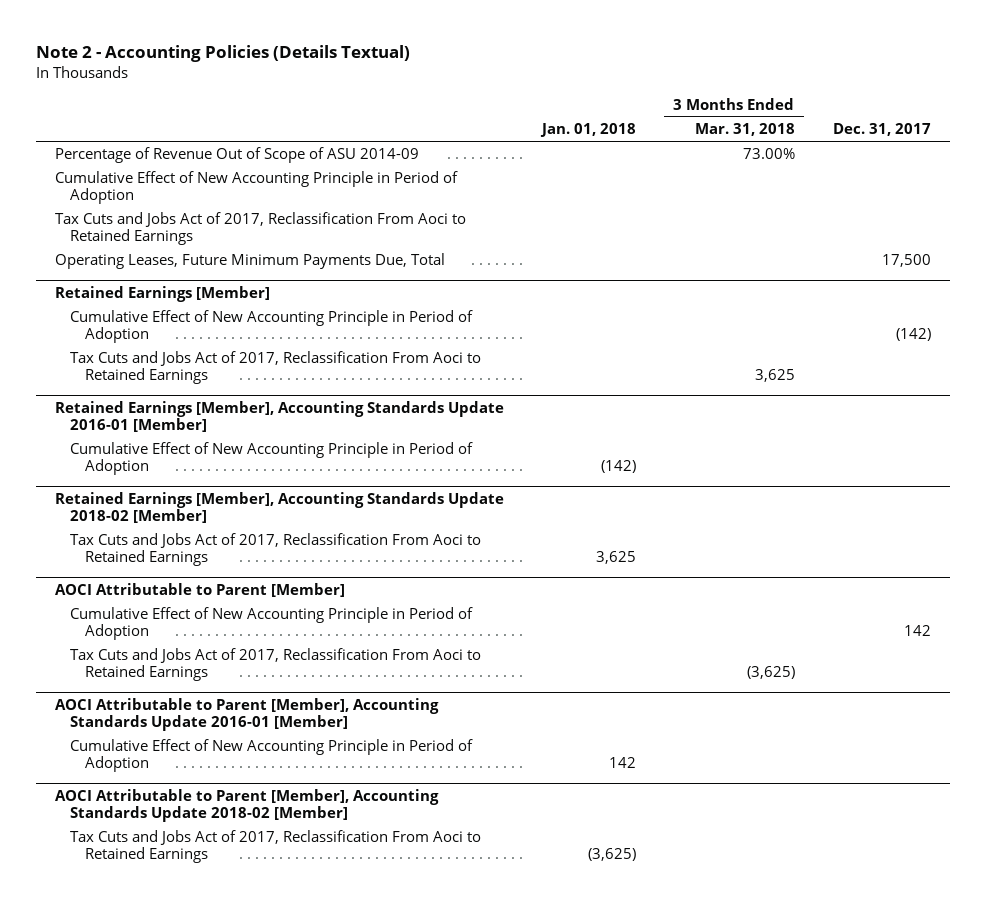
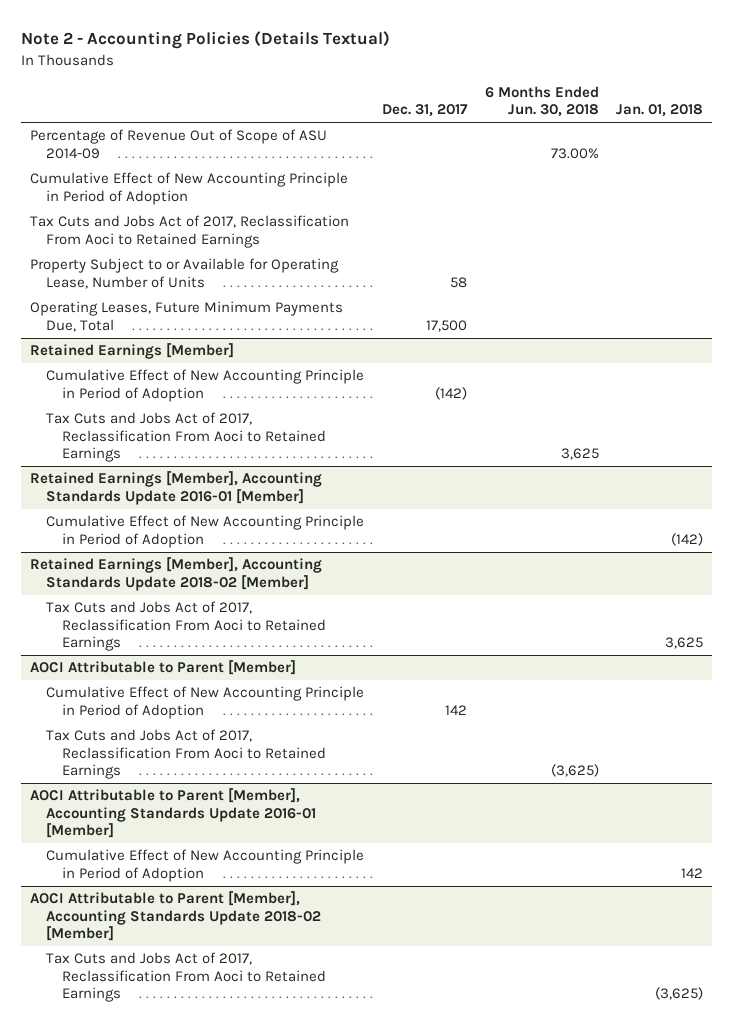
- | Jan. 01, 2018 | 3 Months Ended Mar. 31, 2018 | Dec. 31, 2017
+ | Dec. 31, 2017 | 6 Months Ended Jun. 30, 2018 | Jan. 01, 2018
+ Property Subject to or Available for Operating Lease, Number of Units | 58 | |

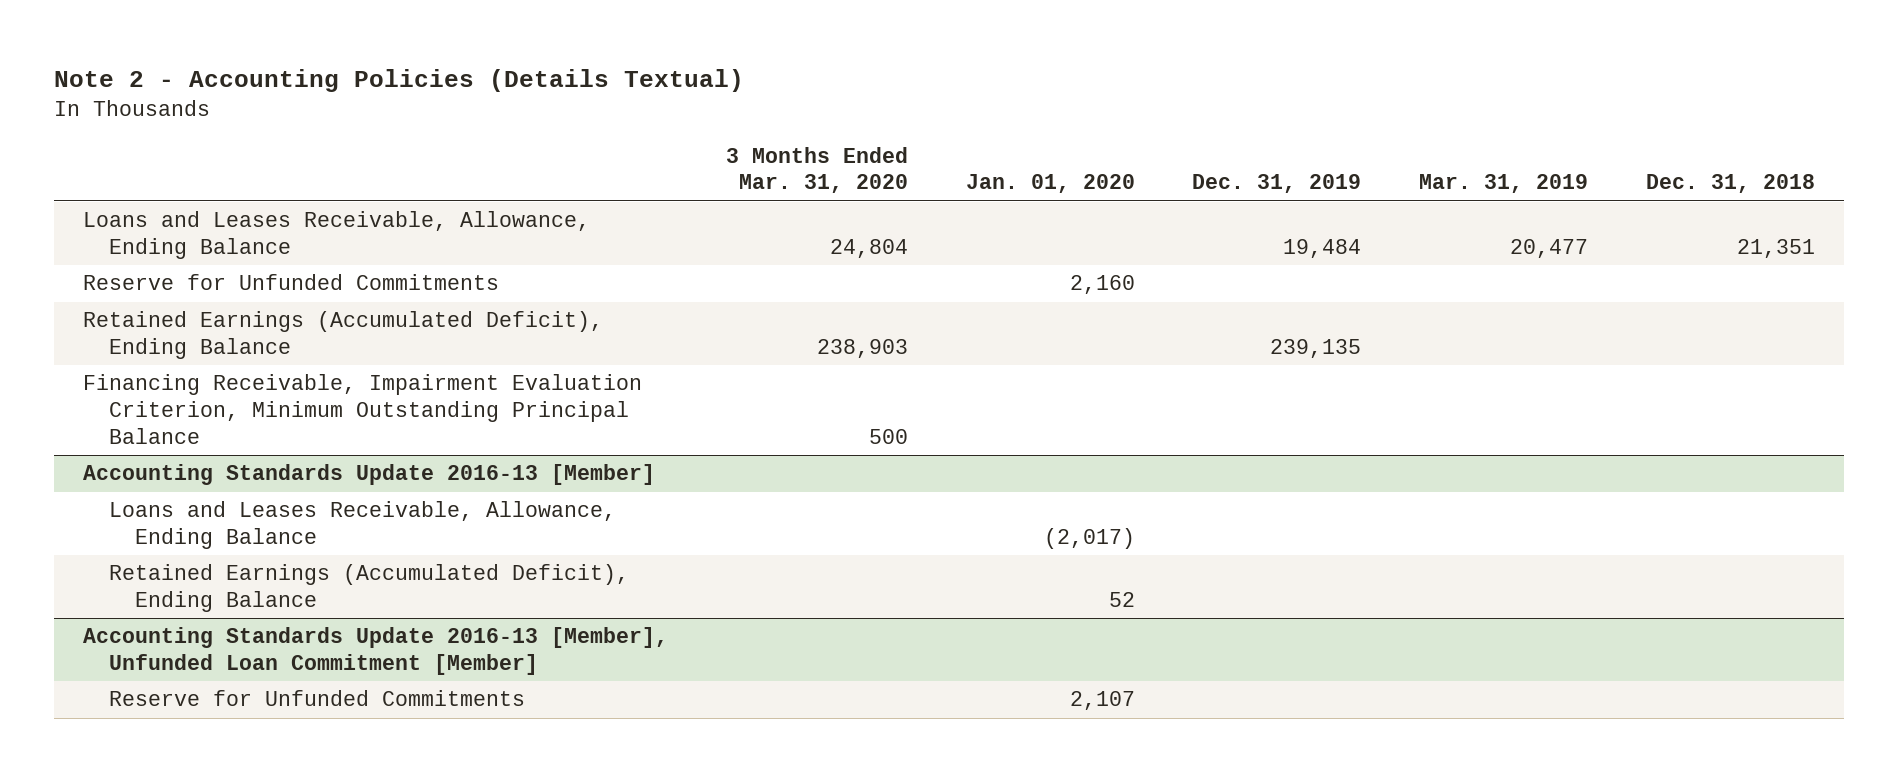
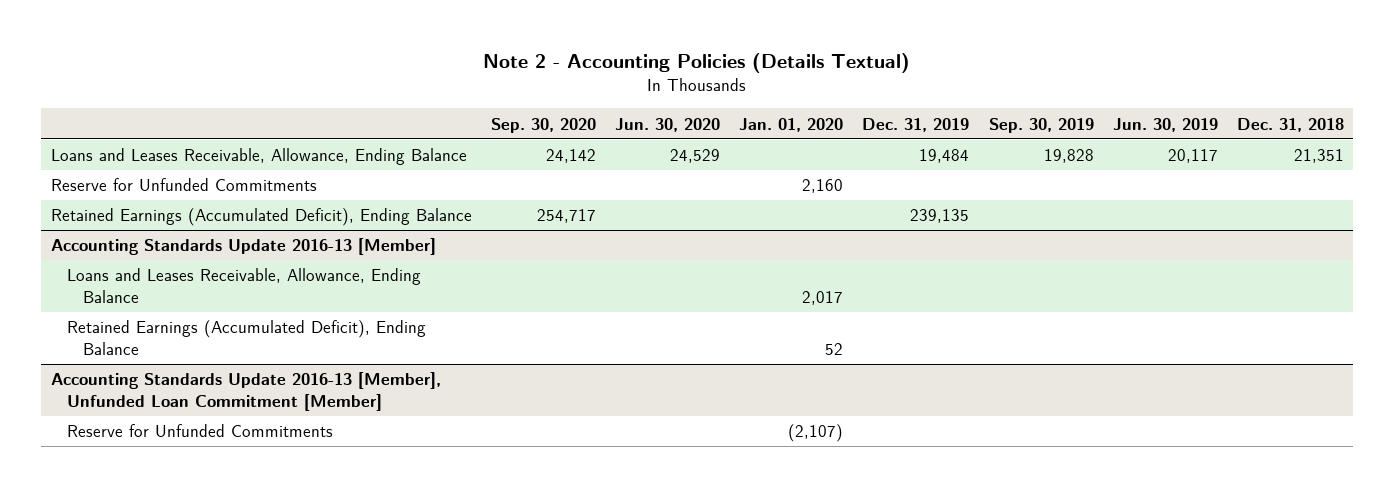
- | 3 Months Ended Mar. 31, 2020 | Jan. 01, 2020 | Dec. 31, 2019 | Mar. 31, 2019 | Dec. 31, 2018
+ | Sep. 30, 2020 | Jun. 30, 2020 | Jan. 01, 2020 | Dec. 31, 2019 | Sep. 30, 2019 | Jun. 30, 2019 | Dec. 31, 2018
- Financing Receivable, Impairment Evaluation Criterion, Minimum Outstanding Principal Balance | 500 | | | |
@ Accounting Standards Update 2016-13 [Member]
- Loans and Leases Receivable, Allowance, Ending Balance | | (2,017) | | |
+ Loans and Leases Receivable, Allowance, Ending Balance | | | 2,017 | | | |
@ Accounting Standards Update 2016-13 [Member], Unfunded Loan Commitment [Member]
- Reserve for Unfunded Commitments | | 2,107 | | |
+ Reserve for Unfunded Commitments | | | (2,107) | | | |

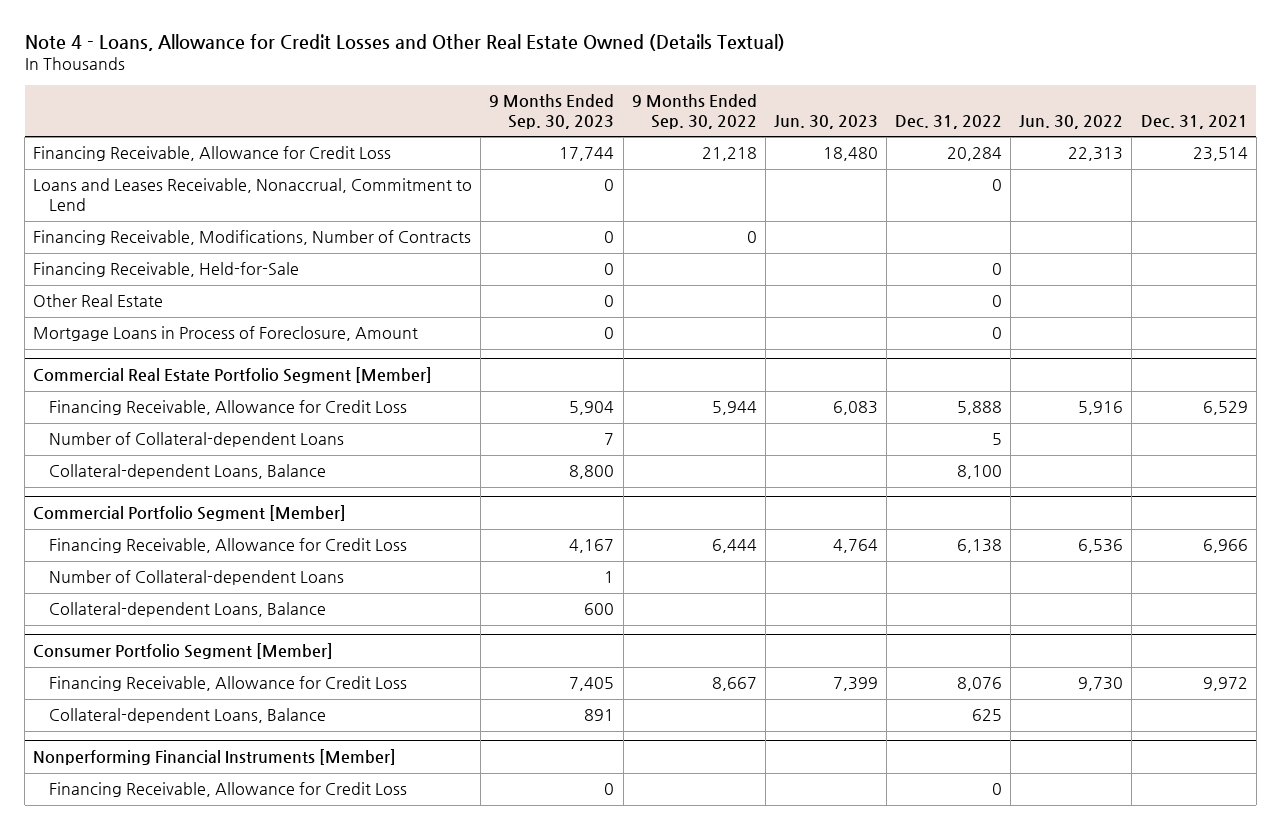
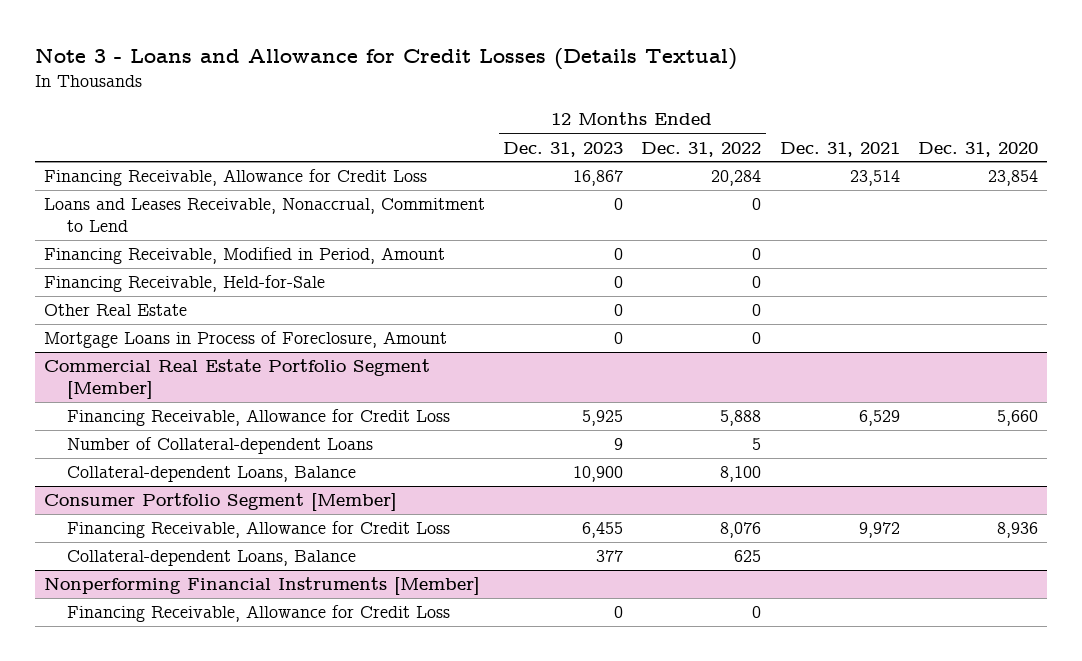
- Note 4 - Loans, Allowance for Credit Losses and Other Real Estate Owned (Details Textual)
+ Note 3 - Loans and Allowance for Credit Losses (Details Textual)
- | 9 Months Ended Sep. 30, 2023 | 9 Months Ended Sep. 30, 2022 | Jun. 30, 2023 | Dec. 31, 2022 | Jun. 30, 2022 | Dec. 31, 2021
+ | 12 Months Ended Dec. 31, 2023 | 12 Months Ended Dec. 31, 2022 | Dec. 31, 2021 | Dec. 31, 2020
- Financing Receivable, Modifications, Number of Contracts | 0 | 0 | | | |
+ Financing Receivable, Modified in Period, Amount | 0 | 0 | |
- Commercial Portfolio Segment [Member]
- Financing Receivable, Allowance for Credit Loss | 4,167 | 6,444 | 4,764 | 6,138 | 6,536 | 6,966
- Number of Collateral-dependent Loans | 1 | | | | |
- Collateral-dependent Loans, Balance | 600 | | | | |

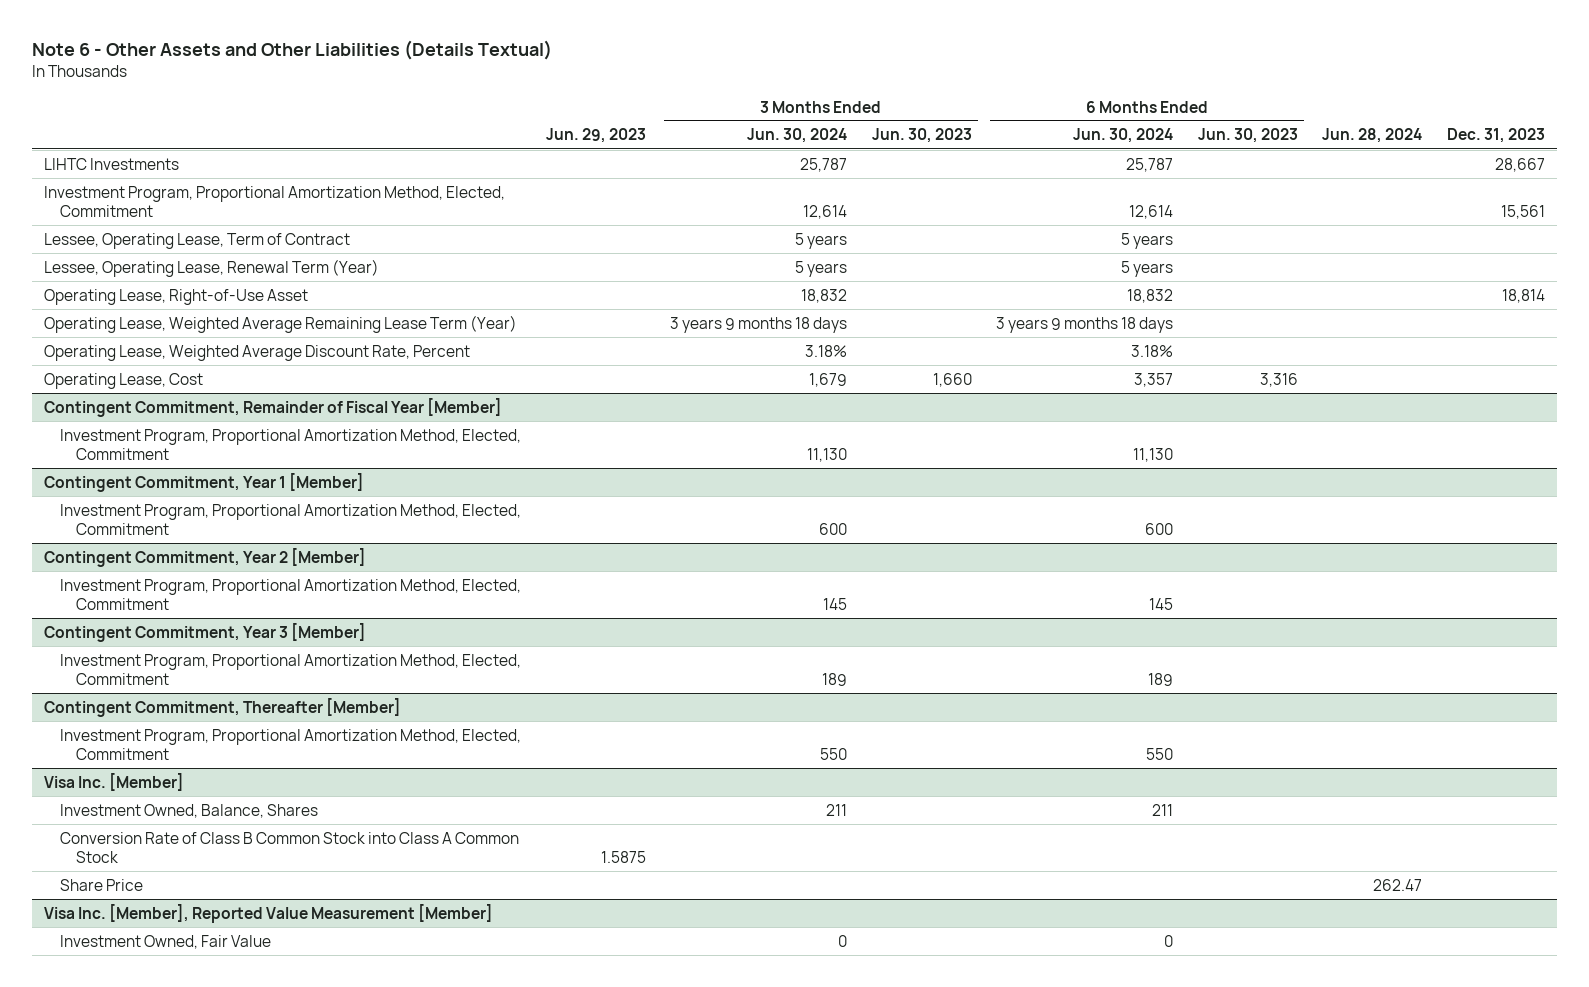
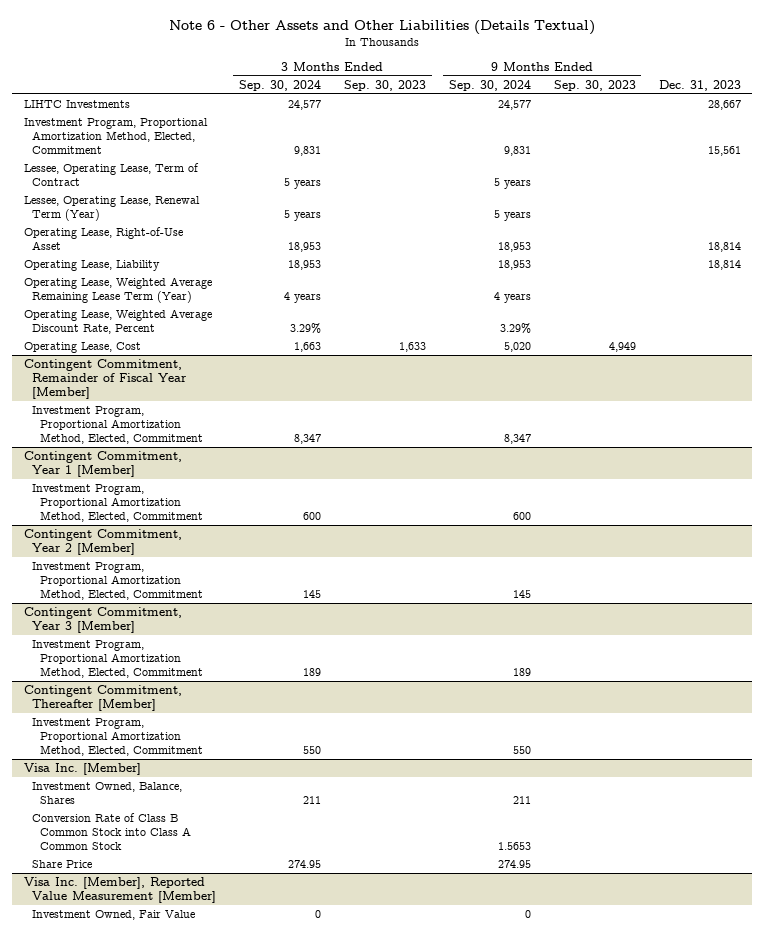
- | Jun. 29, 2023 | 3 Months Ended Jun. 30, 2024 | 3 Months Ended Jun. 30, 2023 | 6 Months Ended Jun. 30, 2024 | 6 Months Ended Jun. 30, 2023 | Jun. 28, 2024 | Dec. 31, 2023
+ | 3 Months Ended Sep. 30, 2024 | 3 Months Ended Sep. 30, 2023 | 9 Months Ended Sep. 30, 2024 | 9 Months Ended Sep. 30, 2023 | Dec. 31, 2023
+ Operating Lease, Liability | 18,953 | | 18,953 | | 18,814

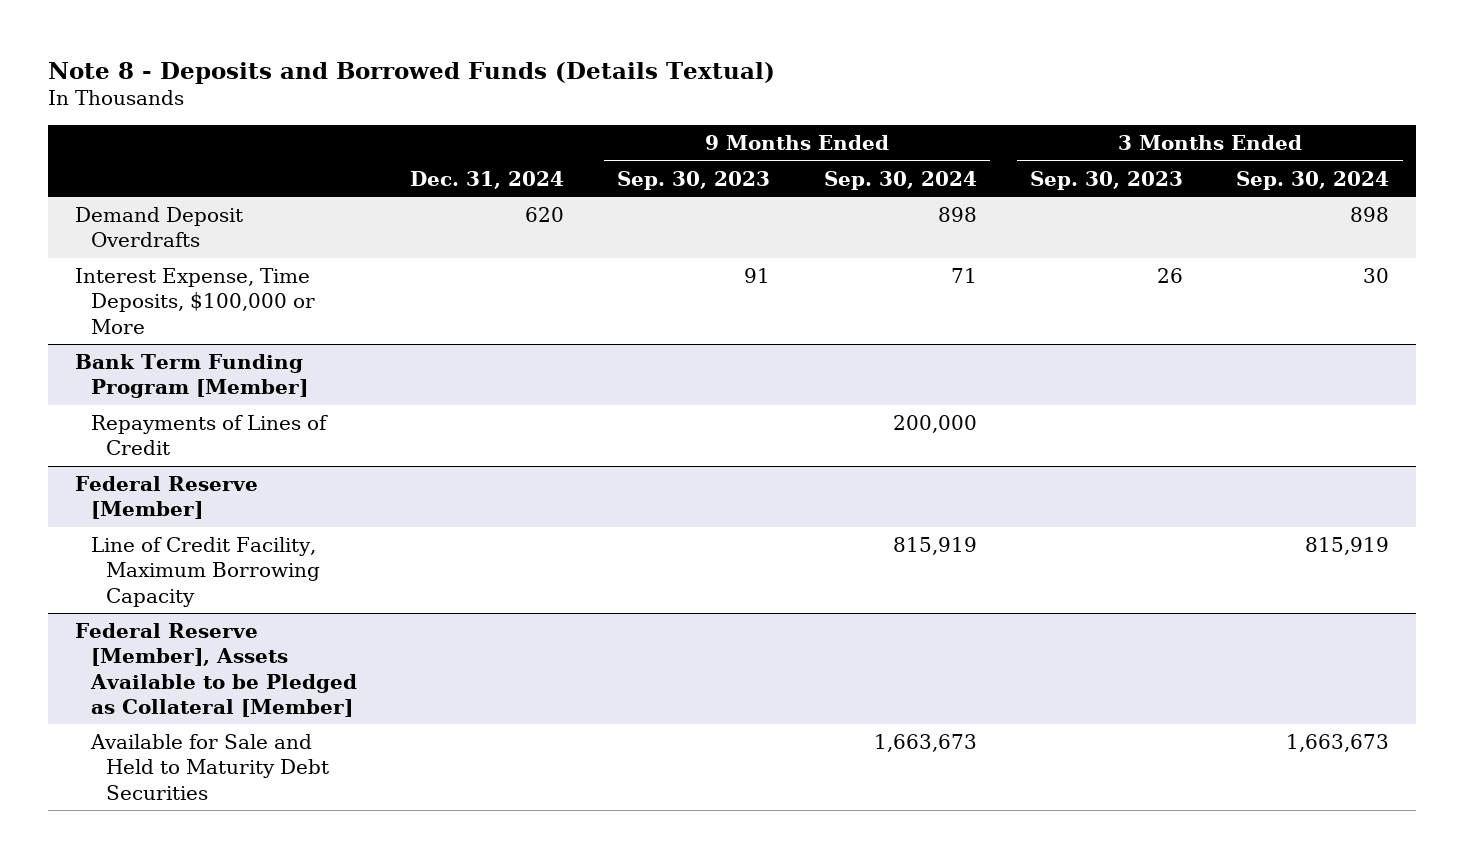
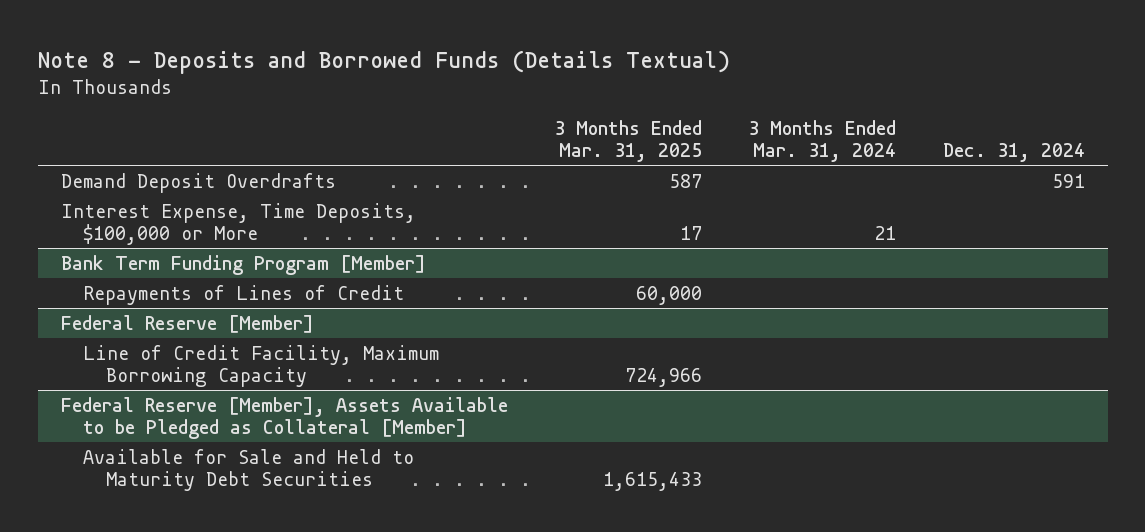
- | Dec. 31, 2024 | 9 Months Ended Sep. 30, 2023 | 9 Months Ended Sep. 30, 2024 | 3 Months Ended Sep. 30, 2023 | 3 Months Ended Sep. 30, 2024
+ | 3 Months Ended Mar. 31, 2025 | 3 Months Ended Mar. 31, 2024 | Dec. 31, 2024
- Demand Deposit Overdrafts | 620 | | 898 | | 898
+ Demand Deposit Overdrafts | 587 | | 591

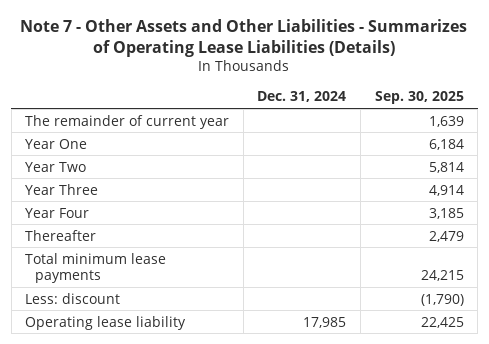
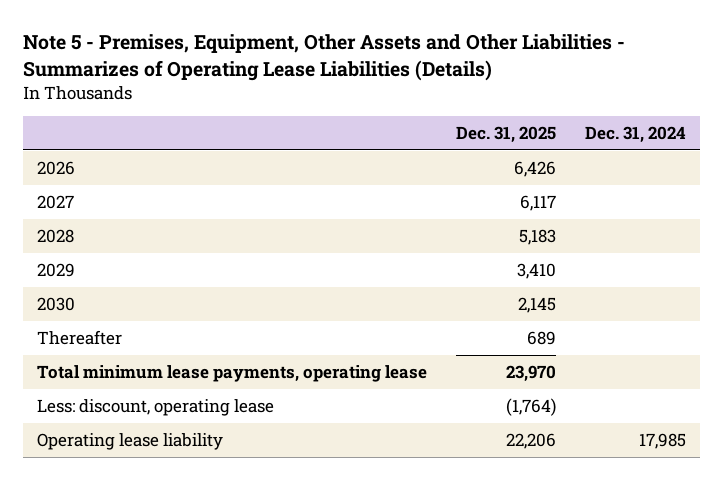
- Note 7 - Other Assets and Other Liabilities - Summarizes of Operating Lease Liabilities (Details)
+ Note 5 - Premises, Equipment, Other Assets and Other Liabilities - Summarizes of Operating Lease Liabilities (Details)
- | Dec. 31, 2024 | Sep. 30, 2025
+ | Dec. 31, 2025 | Dec. 31, 2024
- The remainder of current year | | 1,639
- Year One | | 6,184
- Year Two | | 5,814
- Year Three | | 4,914
- Year Four | | 3,185
+ 2026 | 6,426 |
+ 2027 | 6,117 |
+ 2028 | 5,183 |
+ 2029 | 3,410 |
+ 2030 | 2,145 |
- Total minimum lease payments | | 24,215
- Less: discount | | (1,790)
+ Total minimum lease payments, operating lease | 23,970 |
+ Less: discount, operating lease | (1,764) |

